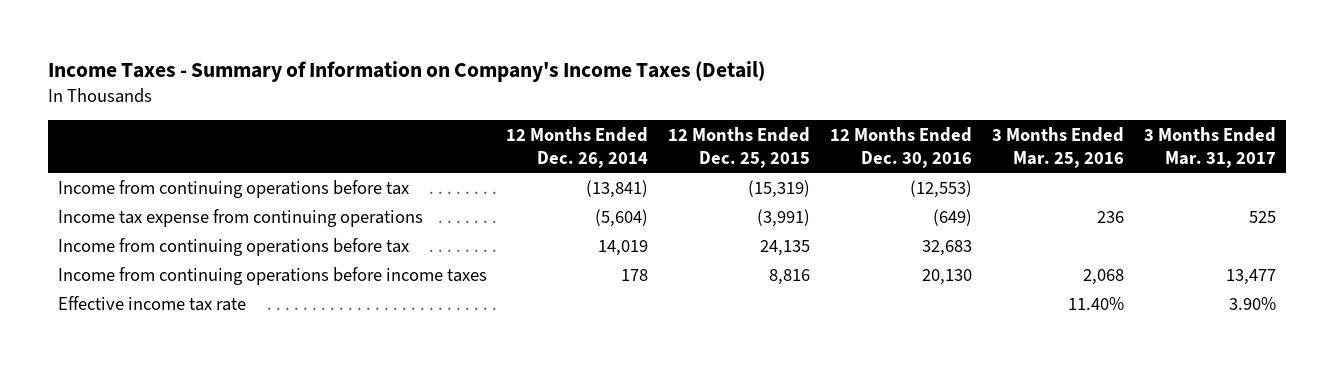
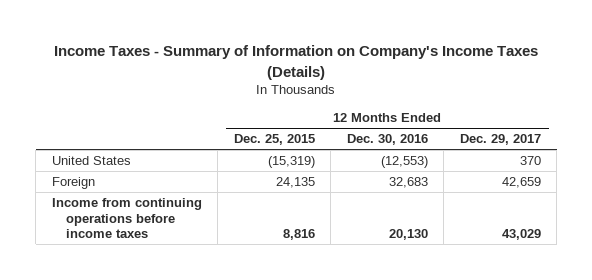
- Income Taxes - Summary of Information on Company's Income Taxes (Detail)
+ Income Taxes - Summary of Information on Company's Income Taxes (Details)
- | 12 Months Ended Dec. 26, 2014 | 12 Months Ended Dec. 25, 2015 | 12 Months Ended Dec. 30, 2016 | 3 Months Ended Mar. 25, 2016 | 3 Months Ended Mar. 31, 2017
+ | 12 Months Ended Dec. 25, 2015 | 12 Months Ended Dec. 30, 2016 | 12 Months Ended Dec. 29, 2017
- Income from continuing operations before tax | (13,841) | (15,319) | (12,553) | |
- Income tax expense from continuing operations | (5,604) | (3,991) | (649) | 236 | 525
- Income from continuing operations before tax | 14,019 | 24,135 | 32,683 | |
+ United States | (15,319) | (12,553) | 370
+ Foreign | 24,135 | 32,683 | 42,659
- Effective income tax rate | | | | 11.40% | 3.90%

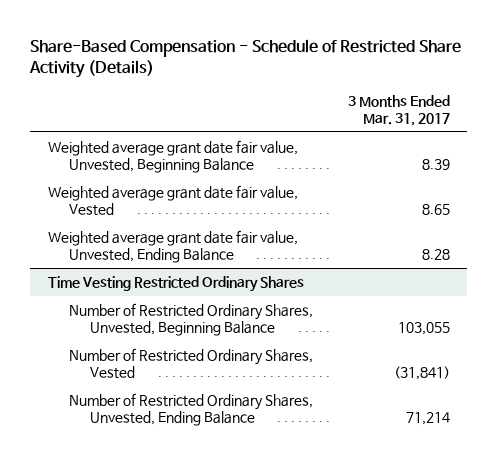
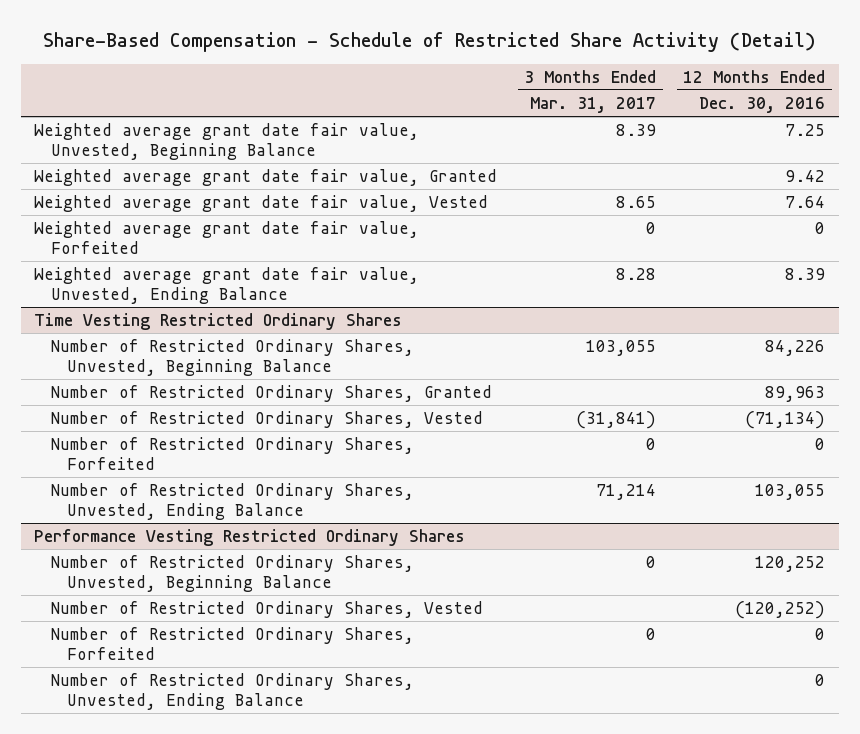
- Share-Based Compensation - Schedule of Restricted Share Activity (Details)
+ Share-Based Compensation - Schedule of Restricted Share Activity (Detail)
- | 3 Months Ended Mar. 31, 2017
+ | 3 Months Ended Mar. 31, 2017 | 12 Months Ended Dec. 30, 2016
+ Weighted average grant date fair value, Granted | | 9.42
+ Weighted average grant date fair value, Forfeited | 0 | 0
@ Time Vesting Restricted Ordinary Shares
+ Number of Restricted Ordinary Shares, Granted | | 89,963
+ Number of Restricted Ordinary Shares, Forfeited | 0 | 0
+ Performance Vesting Restricted Ordinary Shares
+ Number of Restricted Ordinary Shares, Unvested, Beginning Balance | 0 | 120,252
+ Number of Restricted Ordinary Shares, Vested | | (120,252)
+ Number of Restricted Ordinary Shares, Forfeited | 0 | 0
+ Number of Restricted Ordinary Shares, Unvested, Ending Balance | | 0

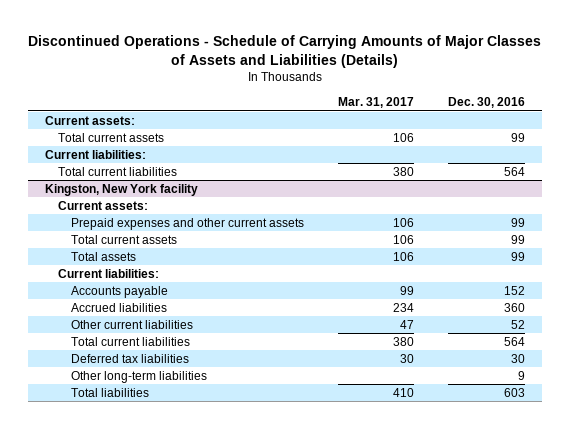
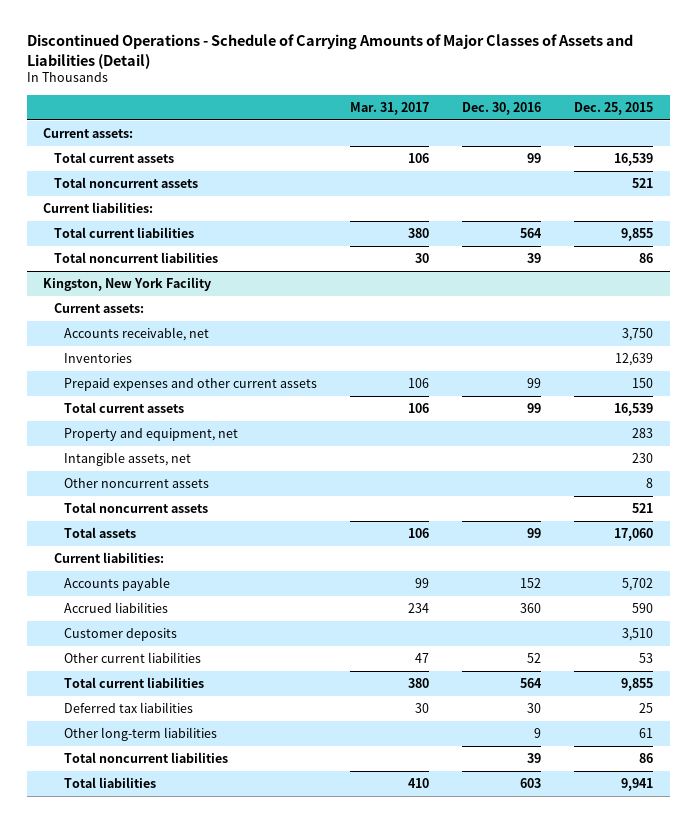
- Discontinued Operations - Schedule of Carrying Amounts of Major Classes of Assets and Liabilities (Details)
+ Discontinued Operations - Schedule of Carrying Amounts of Major Classes of Assets and Liabilities (Detail)
- | Mar. 31, 2017 | Dec. 30, 2016
+ | Mar. 31, 2017 | Dec. 30, 2016 | Dec. 25, 2015
+ Total noncurrent assets | | | 521
- Kingston, New York facility
+ Total noncurrent liabilities | 30 | 39 | 86
+ Kingston, New York Facility
+ Accounts receivable, net | | | 3,750
+ Inventories | | | 12,639
+ Property and equipment, net | | | 283
+ Intangible assets, net | | | 230
+ Other noncurrent assets | | | 8
+ Total noncurrent assets | | | 521
+ Customer deposits | | | 3,510
+ Total noncurrent liabilities | | 39 | 86

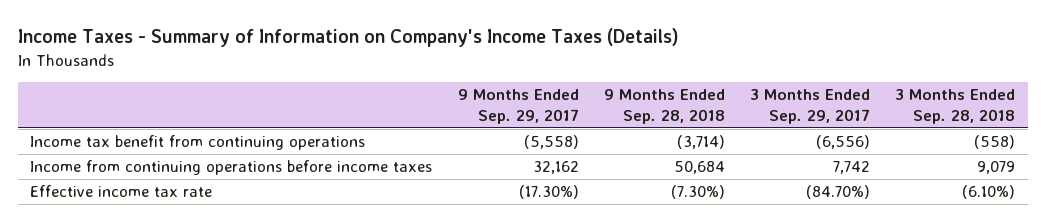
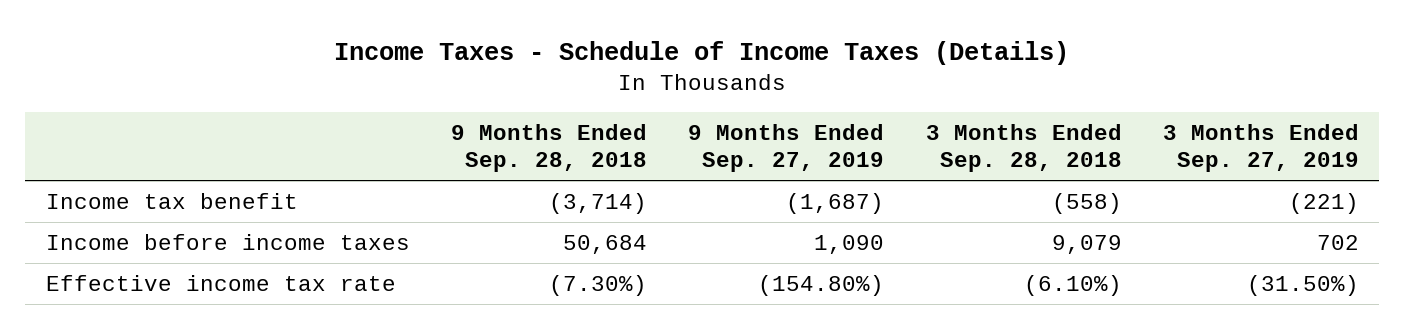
- Income Taxes - Summary of Information on Company's Income Taxes (Details)
+ Income Taxes - Schedule of Income Taxes (Details)
- | 9 Months Ended Sep. 29, 2017 | 9 Months Ended Sep. 28, 2018 | 3 Months Ended Sep. 29, 2017 | 3 Months Ended Sep. 28, 2018
+ | 9 Months Ended Sep. 28, 2018 | 9 Months Ended Sep. 27, 2019 | 3 Months Ended Sep. 28, 2018 | 3 Months Ended Sep. 27, 2019
- Income tax benefit from continuing operations | (5,558) | (3,714) | (6,556) | (558)
- Income from continuing operations before income taxes | 32,162 | 50,684 | 7,742 | 9,079
+ Income tax benefit | (3,714) | (1,687) | (558) | (221)
+ Income before income taxes | 50,684 | 1,090 | 9,079 | 702

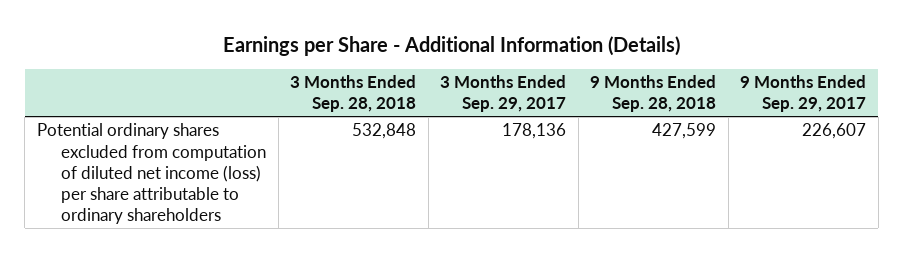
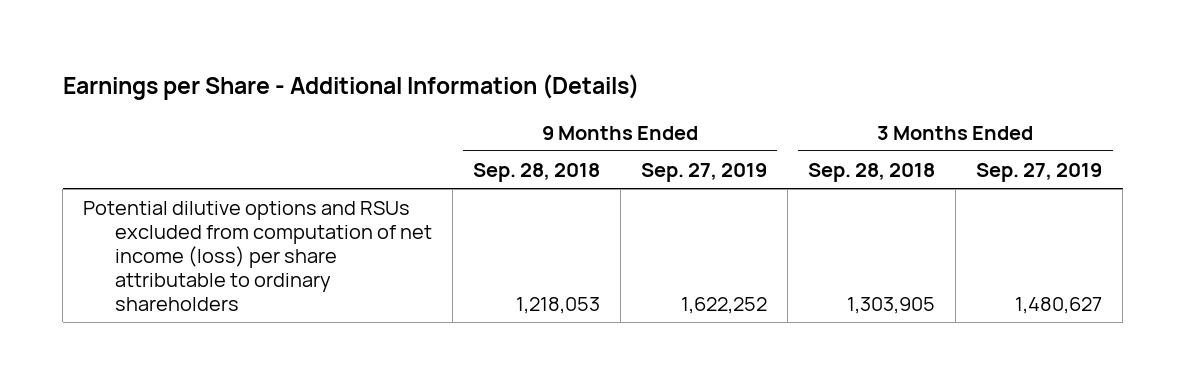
- | 3 Months Ended Sep. 28, 2018 | 3 Months Ended Sep. 29, 2017 | 9 Months Ended Sep. 28, 2018 | 9 Months Ended Sep. 29, 2017
+ | 9 Months Ended Sep. 28, 2018 | 9 Months Ended Sep. 27, 2019 | 3 Months Ended Sep. 28, 2018 | 3 Months Ended Sep. 27, 2019
- Potential ordinary shares excluded from computation of diluted net income (loss) per share attributable to ordinary shareholders | 532,848 | 178,136 | 427,599 | 226,607
+ Potential dilutive options and RSUs excluded from computation of net income (loss) per share attributable to ordinary shareholders | 1,218,053 | 1,622,252 | 1,303,905 | 1,480,627

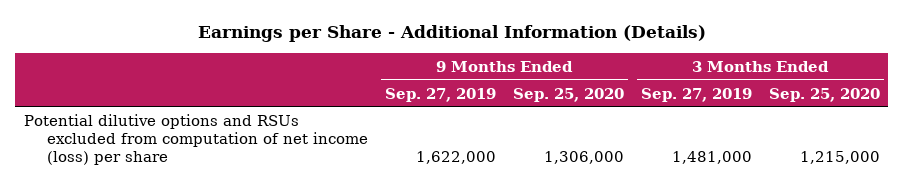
- | 9 Months Ended Sep. 28, 2018 | 9 Months Ended Sep. 27, 2019 | 3 Months Ended Sep. 28, 2018 | 3 Months Ended Sep. 27, 2019
+ | 9 Months Ended Sep. 27, 2019 | 9 Months Ended Sep. 25, 2020 | 3 Months Ended Sep. 27, 2019 | 3 Months Ended Sep. 25, 2020
- Potential dilutive options and RSUs excluded from computation of net income (loss) per share attributable to ordinary shareholders | 1,218,053 | 1,622,252 | 1,303,905 | 1,480,627
+ Potential dilutive options and RSUs excluded from computation of net income (loss) per share | 1,622,000 | 1,306,000 | 1,481,000 | 1,215,000

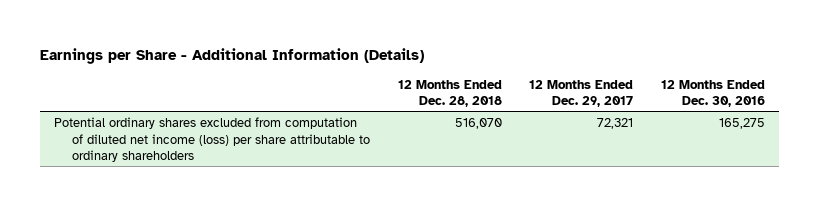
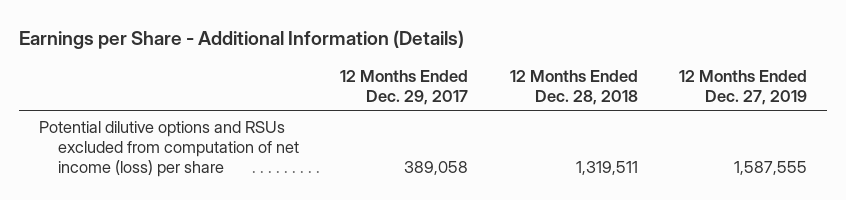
- | 12 Months Ended Dec. 28, 2018 | 12 Months Ended Dec. 29, 2017 | 12 Months Ended Dec. 30, 2016
+ | 12 Months Ended Dec. 29, 2017 | 12 Months Ended Dec. 28, 2018 | 12 Months Ended Dec. 27, 2019
- Potential ordinary shares excluded from computation of diluted net income (loss) per share attributable to ordinary shareholders | 516,070 | 72,321 | 165,275
+ Potential dilutive options and RSUs excluded from computation of net income (loss) per share | 389,058 | 1,319,511 | 1,587,555

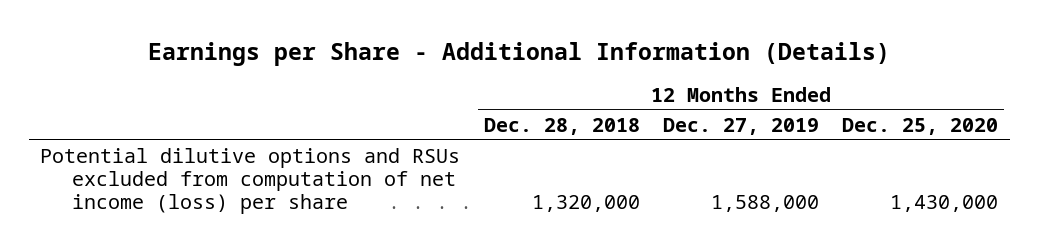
- | 12 Months Ended Dec. 29, 2017 | 12 Months Ended Dec. 28, 2018 | 12 Months Ended Dec. 27, 2019
+ | 12 Months Ended Dec. 28, 2018 | 12 Months Ended Dec. 27, 2019 | 12 Months Ended Dec. 25, 2020
- Potential dilutive options and RSUs excluded from computation of net income (loss) per share | 389,058 | 1,319,511 | 1,587,555
+ Potential dilutive options and RSUs excluded from computation of net income (loss) per share | 1,320,000 | 1,588,000 | 1,430,000

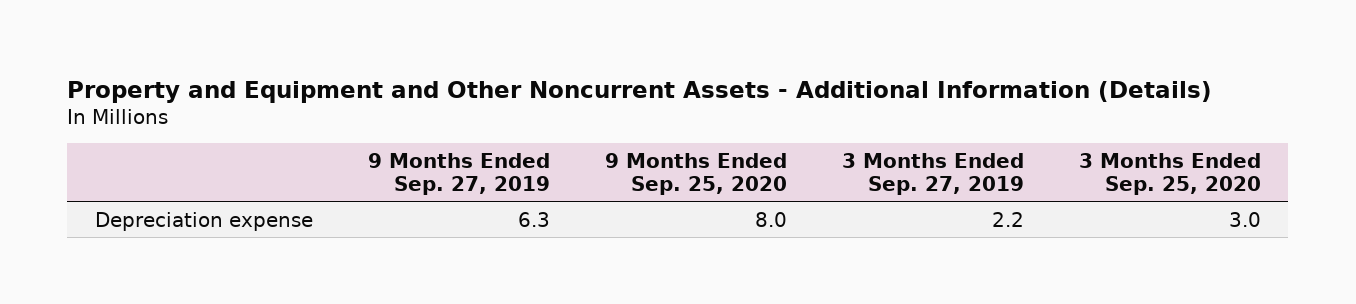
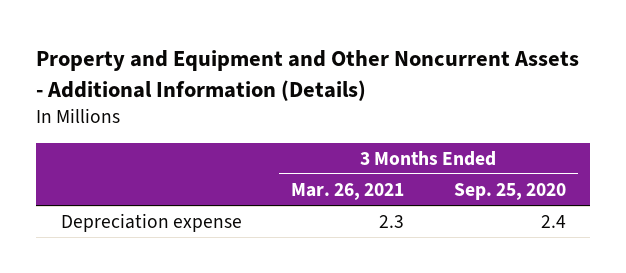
- | 9 Months Ended Sep. 27, 2019 | 9 Months Ended Sep. 25, 2020 | 3 Months Ended Sep. 27, 2019 | 3 Months Ended Sep. 25, 2020
+ | 3 Months Ended Mar. 26, 2021 | 3 Months Ended Sep. 25, 2020
- Depreciation expense | 6.3 | 8.0 | 2.2 | 3.0
+ Depreciation expense | 2.3 | 2.4

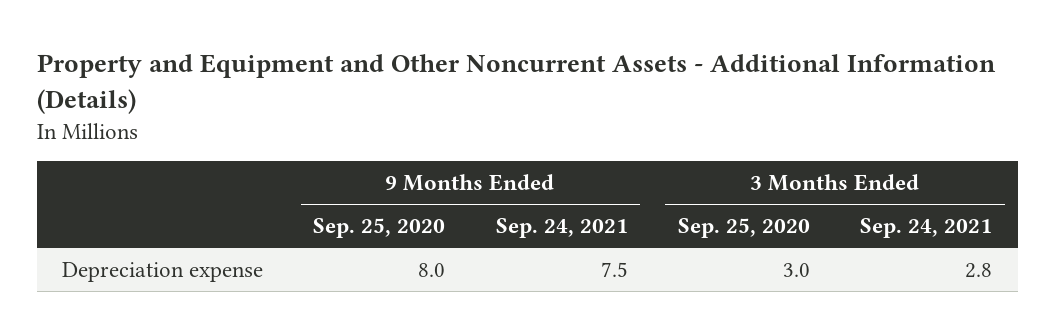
- | 3 Months Ended Mar. 26, 2021 | 3 Months Ended Sep. 25, 2020
+ | 9 Months Ended Sep. 25, 2020 | 9 Months Ended Sep. 24, 2021 | 3 Months Ended Sep. 25, 2020 | 3 Months Ended Sep. 24, 2021
- Depreciation expense | 2.3 | 2.4
+ Depreciation expense | 8.0 | 7.5 | 3.0 | 2.8

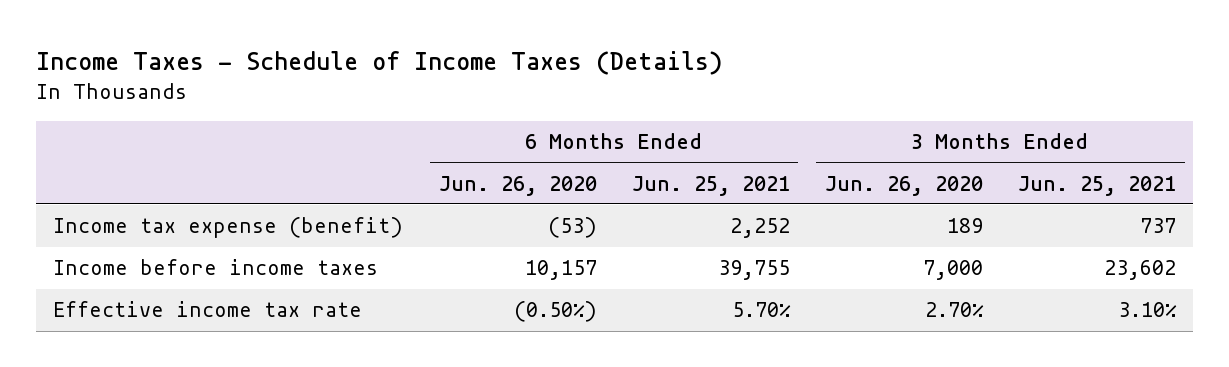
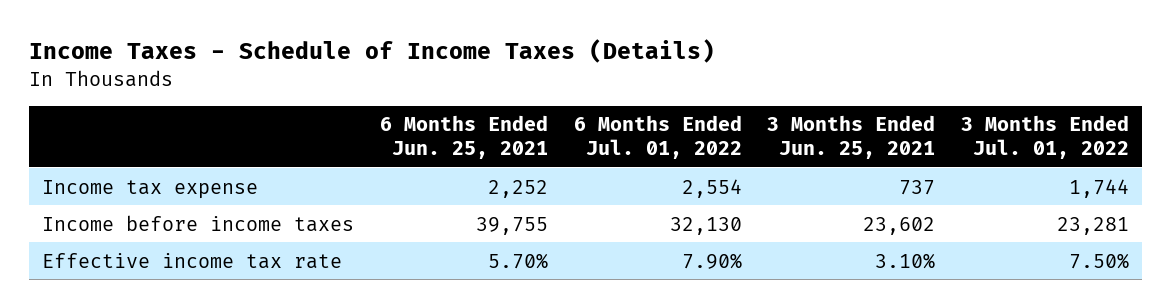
- | 6 Months Ended Jun. 26, 2020 | 6 Months Ended Jun. 25, 2021 | 3 Months Ended Jun. 26, 2020 | 3 Months Ended Jun. 25, 2021
+ | 6 Months Ended Jun. 25, 2021 | 6 Months Ended Jul. 01, 2022 | 3 Months Ended Jun. 25, 2021 | 3 Months Ended Jul. 01, 2022
- Income tax expense (benefit) | (53) | 2,252 | 189 | 737
+ Income tax expense | 2,252 | 2,554 | 737 | 1,744

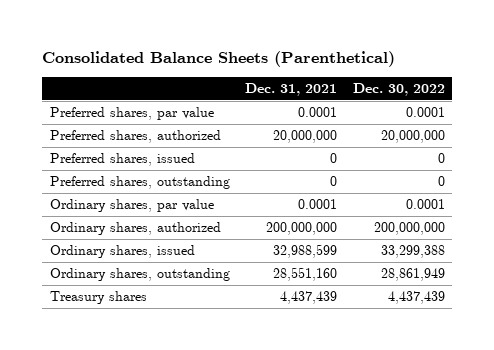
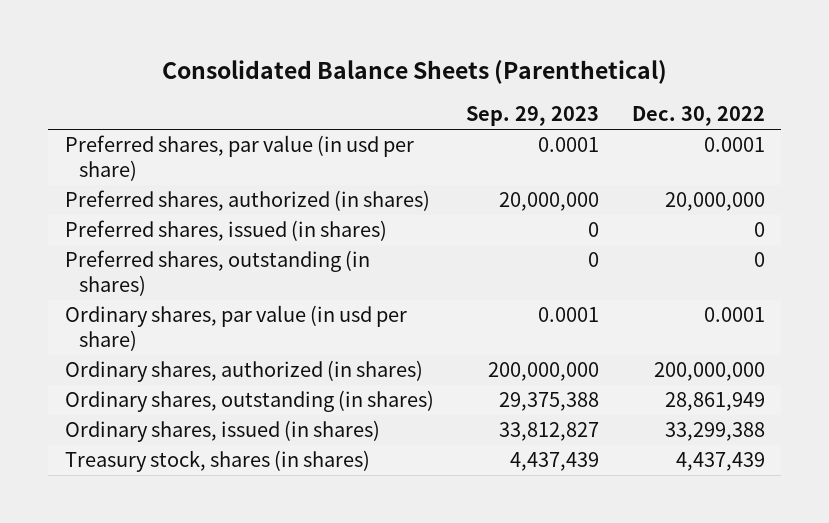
- | Dec. 31, 2021 | Dec. 30, 2022
+ | Sep. 29, 2023 | Dec. 30, 2022
- Preferred shares, par value | 0.0001 | 0.0001
- Preferred shares, authorized | 20,000,000 | 20,000,000
- Preferred shares, issued | 0 | 0
- Preferred shares, outstanding | 0 | 0
- Ordinary shares, par value | 0.0001 | 0.0001
- Ordinary shares, authorized | 200,000,000 | 200,000,000
- Ordinary shares, issued | 32,988,599 | 33,299,388
- Ordinary shares, outstanding | 28,551,160 | 28,861,949
- Treasury shares | 4,437,439 | 4,437,439
+ Preferred shares, par value (in usd per share) | 0.0001 | 0.0001
+ Preferred shares, authorized (in shares) | 20,000,000 | 20,000,000
+ Preferred shares, issued (in shares) | 0 | 0
+ Preferred shares, outstanding (in shares) | 0 | 0
+ Ordinary shares, par value (in usd per share) | 0.0001 | 0.0001
+ Ordinary shares, authorized (in shares) | 200,000,000 | 200,000,000
+ Ordinary shares, outstanding (in shares) | 29,375,388 | 28,861,949
+ Ordinary shares, issued (in shares) | 33,812,827 | 33,299,388
+ Treasury stock, shares (in shares) | 4,437,439 | 4,437,439

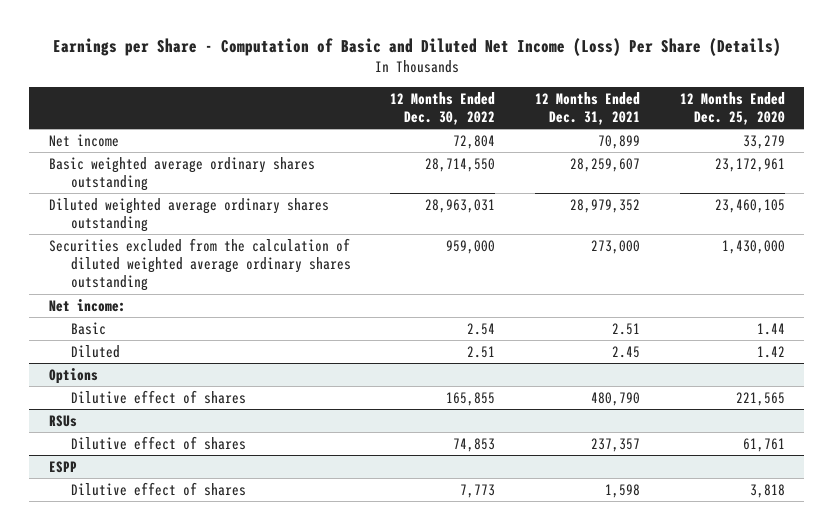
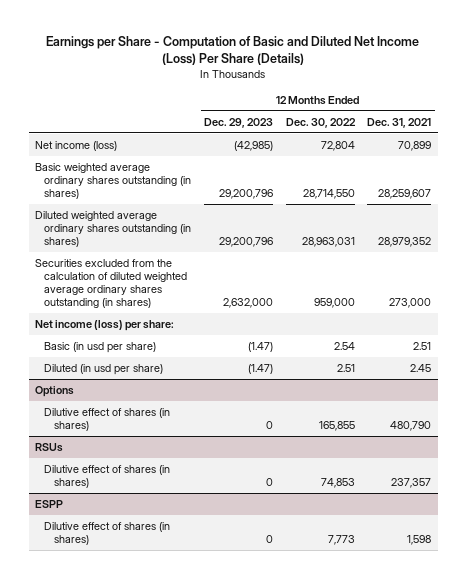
- | 12 Months Ended Dec. 30, 2022 | 12 Months Ended Dec. 31, 2021 | 12 Months Ended Dec. 25, 2020
+ | 12 Months Ended Dec. 29, 2023 | 12 Months Ended Dec. 30, 2022 | 12 Months Ended Dec. 31, 2021
- Net income | 72,804 | 70,899 | 33,279
- Basic weighted average ordinary shares outstanding | 28,714,550 | 28,259,607 | 23,172,961
- Diluted weighted average ordinary shares outstanding | 28,963,031 | 28,979,352 | 23,460,105
- Securities excluded from the calculation of diluted weighted average ordinary shares outstanding | 959,000 | 273,000 | 1,430,000
- Net income:
- Basic | 2.54 | 2.51 | 1.44
- Diluted | 2.51 | 2.45 | 1.42
+ Net income (loss) | (42,985) | 72,804 | 70,899
+ Basic weighted average ordinary shares outstanding (in shares) | 29,200,796 | 28,714,550 | 28,259,607
+ Diluted weighted average ordinary shares outstanding (in shares) | 29,200,796 | 28,963,031 | 28,979,352
+ Securities excluded from the calculation of diluted weighted average ordinary shares outstanding (in shares) | 2,632,000 | 959,000 | 273,000
+ Net income (loss) per share:
+ Basic (in usd per share) | (1.47) | 2.54 | 2.51
+ Diluted (in usd per share) | (1.47) | 2.51 | 2.45
@ Options
- Dilutive effect of shares | 165,855 | 480,790 | 221,565
+ Dilutive effect of shares (in shares) | 0 | 165,855 | 480,790
@ RSUs
- Dilutive effect of shares | 74,853 | 237,357 | 61,761
+ Dilutive effect of shares (in shares) | 0 | 74,853 | 237,357
@ ESPP
- Dilutive effect of shares | 7,773 | 1,598 | 3,818
+ Dilutive effect of shares (in shares) | 0 | 7,773 | 1,598

